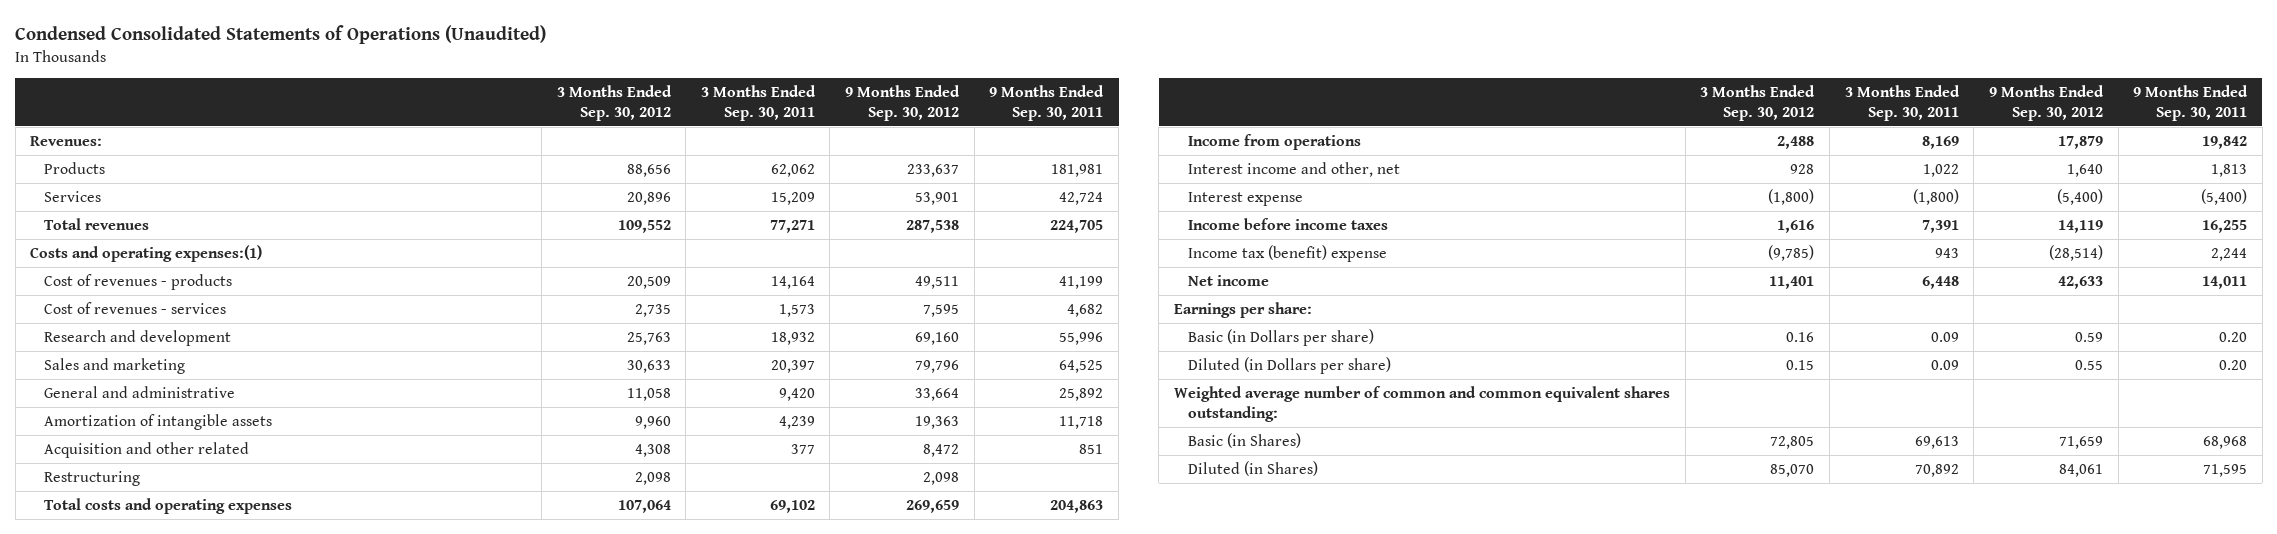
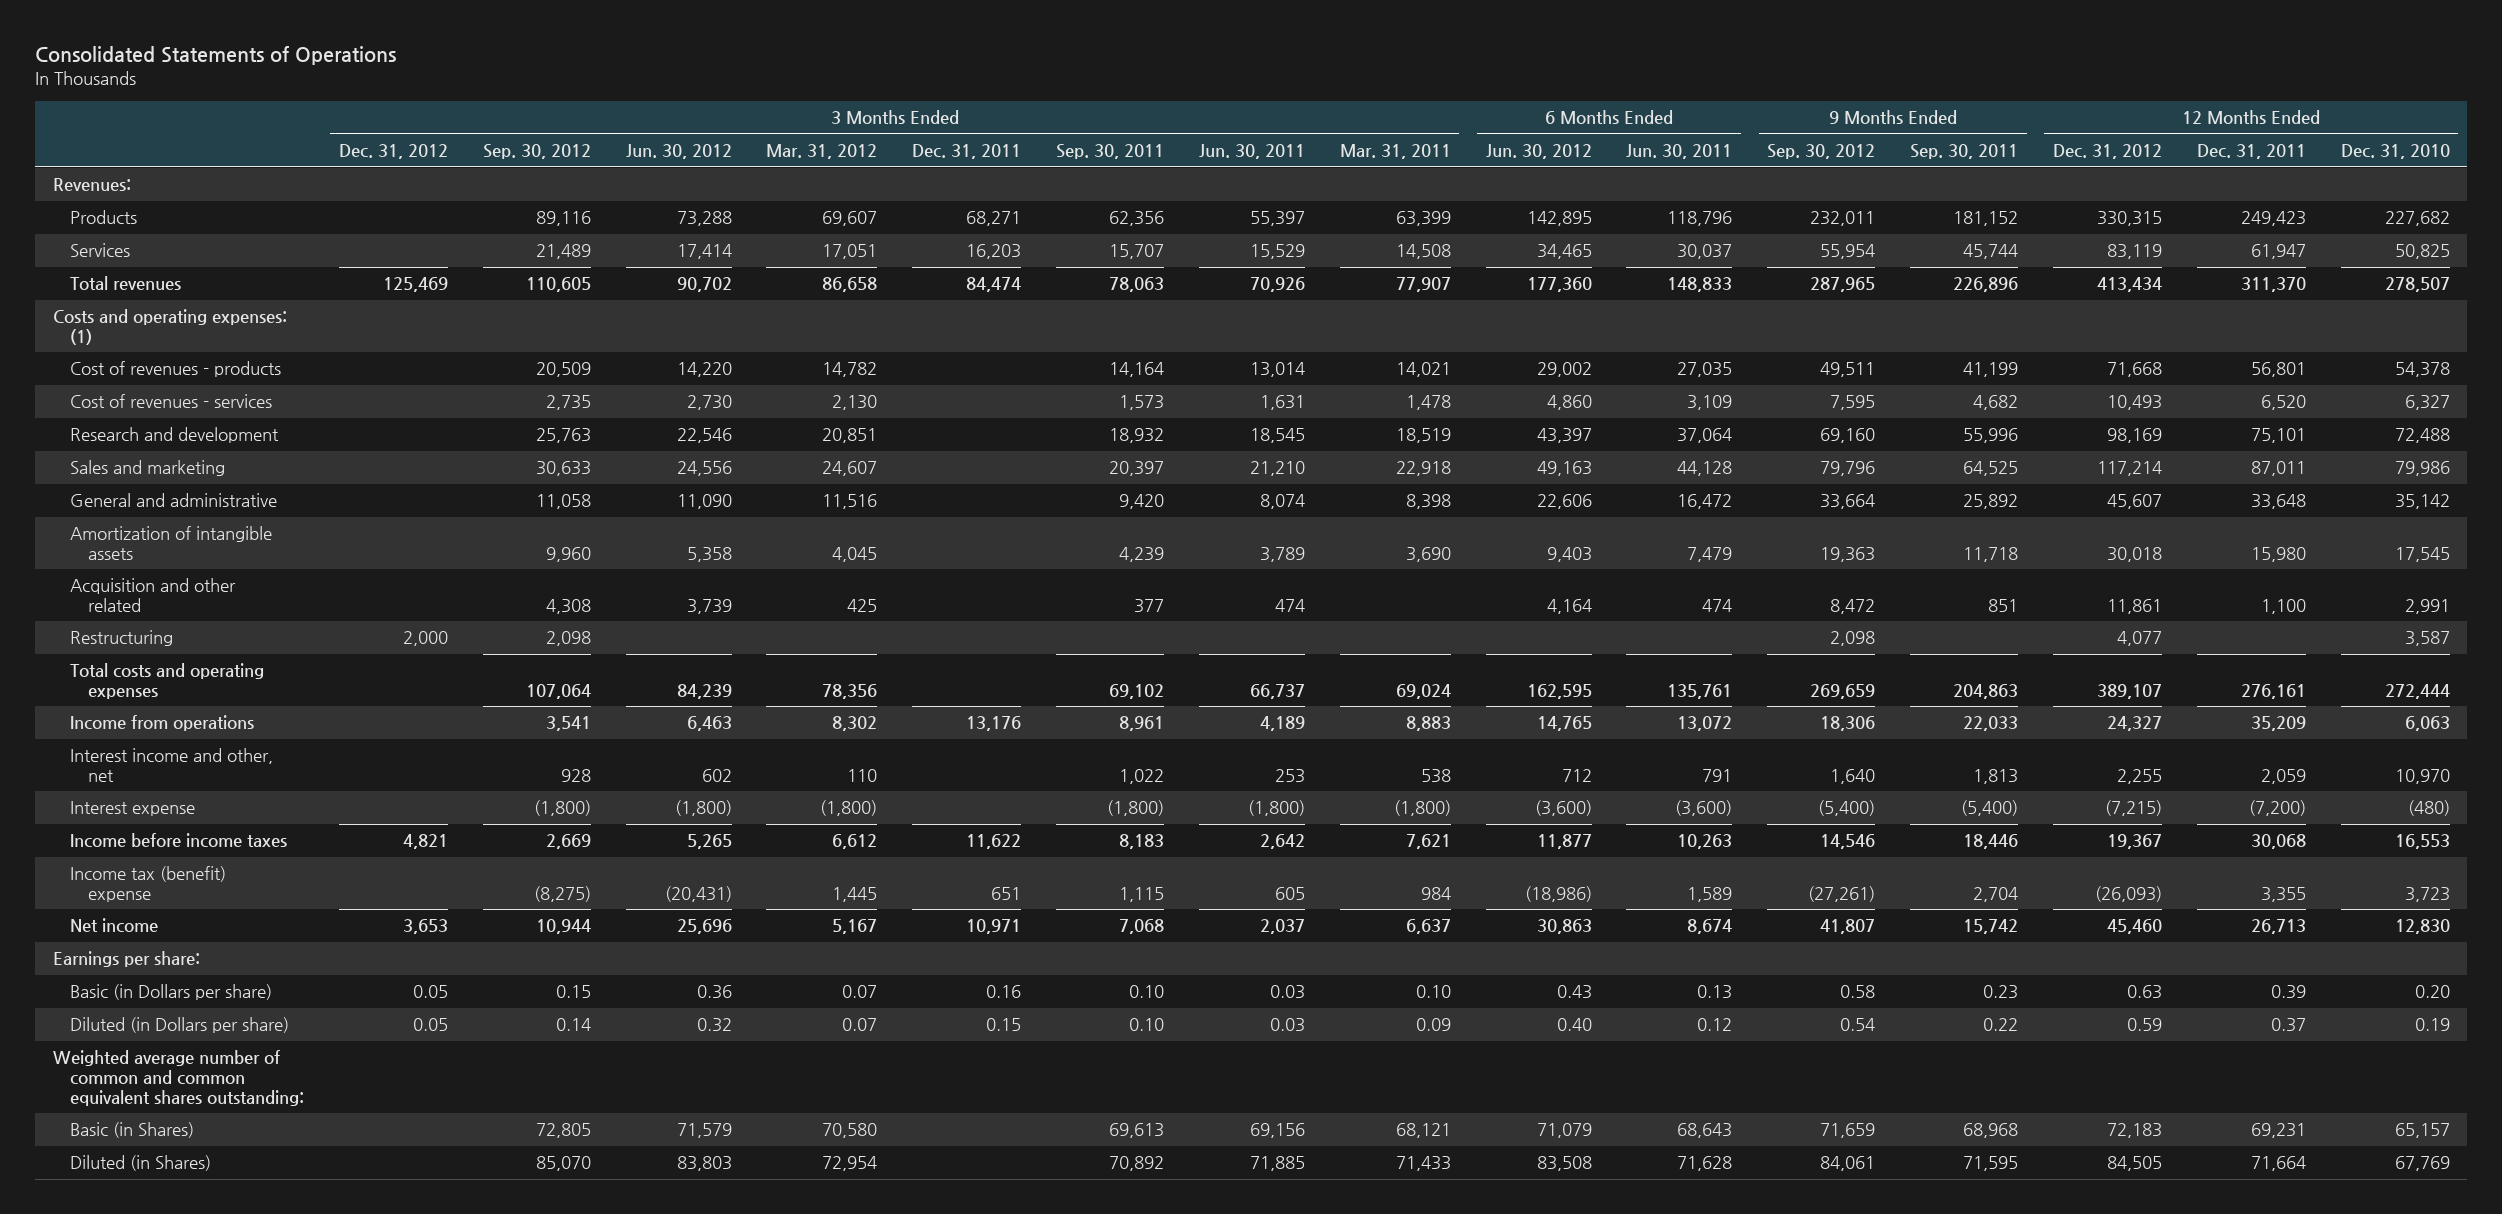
- Condensed Consolidated Statements of Operations (Unaudited)
+ Consolidated Statements of Operations
- | 3 Months Ended Sep. 30, 2012 | 3 Months Ended Sep. 30, 2011 | 9 Months Ended Sep. 30, 2012 | 9 Months Ended Sep. 30, 2011
+ | 3 Months Ended Dec. 31, 2012 | 3 Months Ended Sep. 30, 2012 | 3 Months Ended Jun. 30, 2012 | 3 Months Ended Mar. 31, 2012 | 3 Months Ended Dec. 31, 2011 | 3 Months Ended Sep. 30, 2011 | 3 Months Ended Jun. 30, 2011 | 3 Months Ended Mar. 31, 2011 | 6 Months Ended Jun. 30, 2012 | 6 Months Ended Jun. 30, 2011 | 9 Months Ended Sep. 30, 2012 | 9 Months Ended Sep. 30, 2011 | 12 Months Ended Dec. 31, 2012 | 12 Months Ended Dec. 31, 2011 | 12 Months Ended Dec. 31, 2010
- Products | 88,656 | 62,062 | 233,637 | 181,981
- Services | 20,896 | 15,209 | 53,901 | 42,724
- Total revenues | 109,552 | 77,271 | 287,538 | 224,705
- Costs and operating expenses:(1)
+ Products | | 89,116 | 73,288 | 69,607 | 68,271 | 62,356 | 55,397 | 63,399 | 142,895 | 118,796 | 232,011 | 181,152 | 330,315 | 249,423 | 227,682
+ Services | | 21,489 | 17,414 | 17,051 | 16,203 | 15,707 | 15,529 | 14,508 | 34,465 | 30,037 | 55,954 | 45,744 | 83,119 | 61,947 | 50,825
+ Total revenues | 125,469 | 110,605 | 90,702 | 86,658 | 84,474 | 78,063 | 70,926 | 77,907 | 177,360 | 148,833 | 287,965 | 226,896 | 413,434 | 311,370 | 278,507
+ Costs and operating expenses: (1)
- Income from operations | 2,488 | 8,169 | 17,879 | 19,842
+ Income from operations | | 3,541 | 6,463 | 8,302 | 13,176 | 8,961 | 4,189 | 8,883 | 14,765 | 13,072 | 18,306 | 22,033 | 24,327 | 35,209 | 6,063
- Income before income taxes | 1,616 | 7,391 | 14,119 | 16,255
- Income tax (benefit) expense | (9,785) | 943 | (28,514) | 2,244
- Net income | 11,401 | 6,448 | 42,633 | 14,011
+ Income before income taxes | 4,821 | 2,669 | 5,265 | 6,612 | 11,622 | 8,183 | 2,642 | 7,621 | 11,877 | 10,263 | 14,546 | 18,446 | 19,367 | 30,068 | 16,553
+ Income tax (benefit) expense | | (8,275) | (20,431) | 1,445 | 651 | 1,115 | 605 | 984 | (18,986) | 1,589 | (27,261) | 2,704 | (26,093) | 3,355 | 3,723
+ Net income | 3,653 | 10,944 | 25,696 | 5,167 | 10,971 | 7,068 | 2,037 | 6,637 | 30,863 | 8,674 | 41,807 | 15,742 | 45,460 | 26,713 | 12,830
- Basic (in Dollars per share) | 0.16 | 0.09 | 0.59 | 0.20
- Diluted (in Dollars per share) | 0.15 | 0.09 | 0.55 | 0.20
+ Basic (in Dollars per share) | 0.05 | 0.15 | 0.36 | 0.07 | 0.16 | 0.10 | 0.03 | 0.10 | 0.43 | 0.13 | 0.58 | 0.23 | 0.63 | 0.39 | 0.20
+ Diluted (in Dollars per share) | 0.05 | 0.14 | 0.32 | 0.07 | 0.15 | 0.10 | 0.03 | 0.09 | 0.40 | 0.12 | 0.54 | 0.22 | 0.59 | 0.37 | 0.19

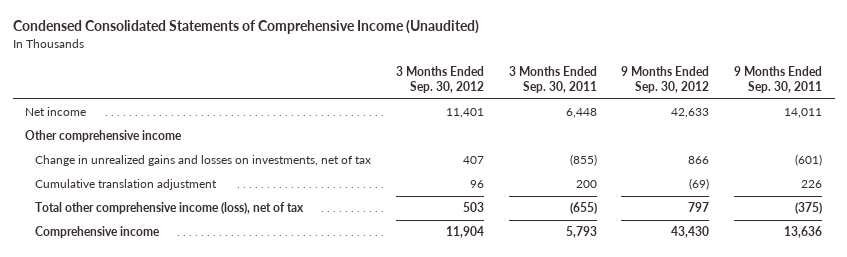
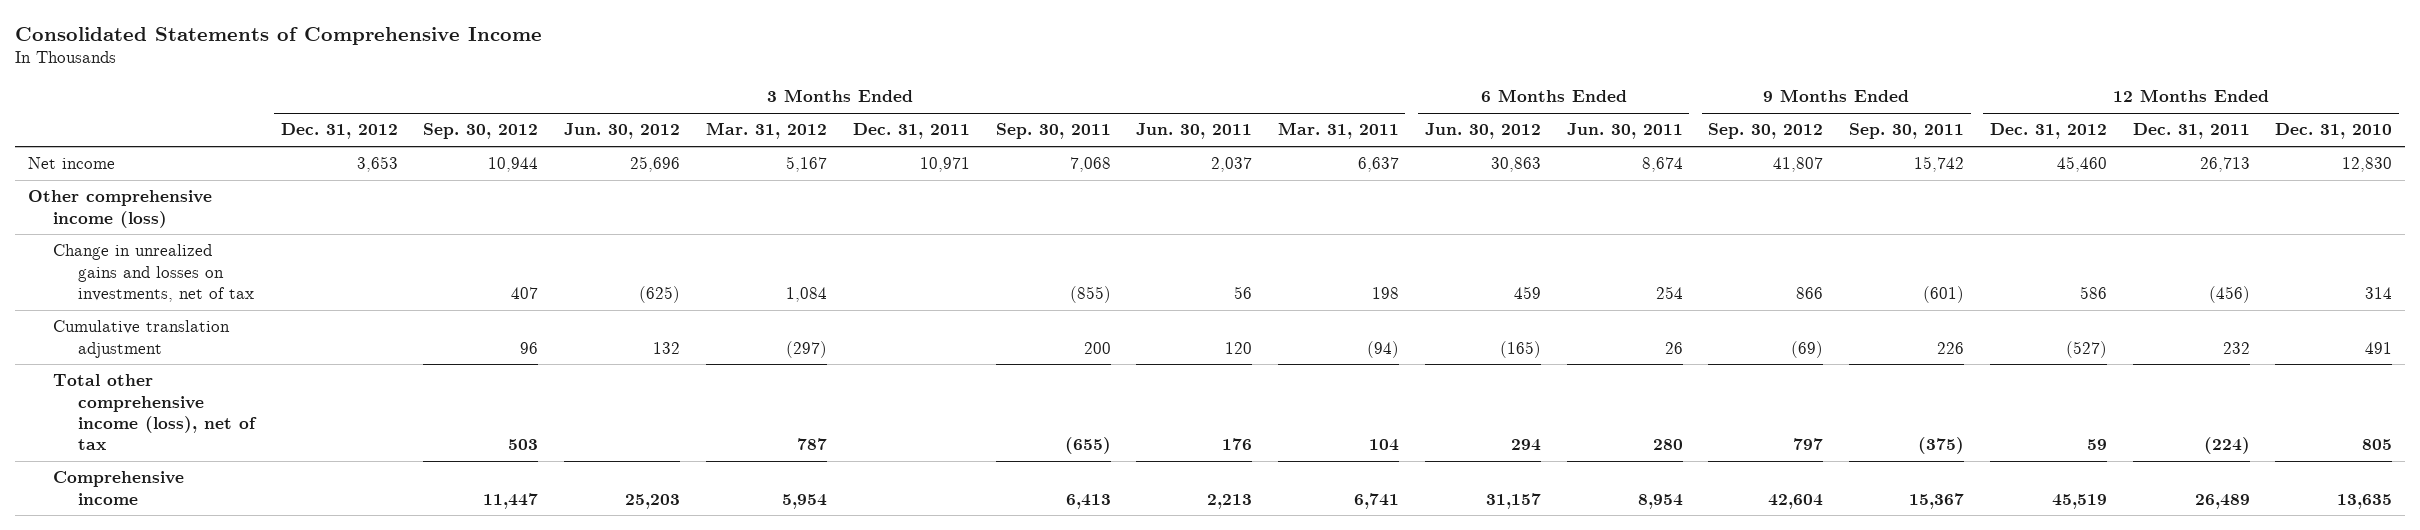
- Condensed Consolidated Statements of Comprehensive Income (Unaudited)
+ Consolidated Statements of Comprehensive Income
- | 3 Months Ended Sep. 30, 2012 | 3 Months Ended Sep. 30, 2011 | 9 Months Ended Sep. 30, 2012 | 9 Months Ended Sep. 30, 2011
+ | 3 Months Ended Dec. 31, 2012 | 3 Months Ended Sep. 30, 2012 | 3 Months Ended Jun. 30, 2012 | 3 Months Ended Mar. 31, 2012 | 3 Months Ended Dec. 31, 2011 | 3 Months Ended Sep. 30, 2011 | 3 Months Ended Jun. 30, 2011 | 3 Months Ended Mar. 31, 2011 | 6 Months Ended Jun. 30, 2012 | 6 Months Ended Jun. 30, 2011 | 9 Months Ended Sep. 30, 2012 | 9 Months Ended Sep. 30, 2011 | 12 Months Ended Dec. 31, 2012 | 12 Months Ended Dec. 31, 2011 | 12 Months Ended Dec. 31, 2010
- Net income | 11,401 | 6,448 | 42,633 | 14,011
- Other comprehensive income
+ Net income | 3,653 | 10,944 | 25,696 | 5,167 | 10,971 | 7,068 | 2,037 | 6,637 | 30,863 | 8,674 | 41,807 | 15,742 | 45,460 | 26,713 | 12,830
+ Other comprehensive income (loss)
- Comprehensive income | 11,904 | 5,793 | 43,430 | 13,636
+ Comprehensive income | | 11,447 | 25,203 | 5,954 | | 6,413 | 2,213 | 6,741 | 31,157 | 8,954 | 42,604 | 15,367 | 45,519 | 26,489 | 13,635

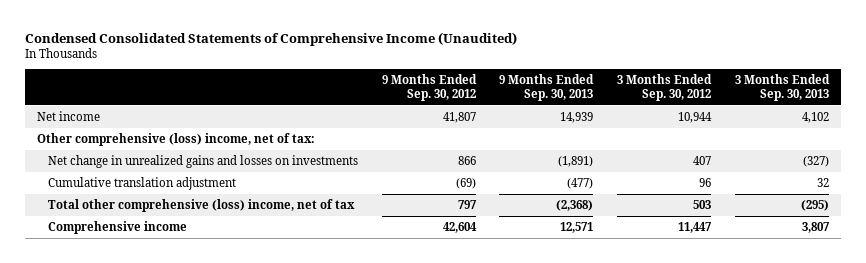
- Consolidated Statements of Comprehensive Income
+ Condensed Consolidated Statements of Comprehensive Income (Unaudited)
- | 3 Months Ended Dec. 31, 2012 | 3 Months Ended Sep. 30, 2012 | 3 Months Ended Jun. 30, 2012 | 3 Months Ended Mar. 31, 2012 | 3 Months Ended Dec. 31, 2011 | 3 Months Ended Sep. 30, 2011 | 3 Months Ended Jun. 30, 2011 | 3 Months Ended Mar. 31, 2011 | 6 Months Ended Jun. 30, 2012 | 6 Months Ended Jun. 30, 2011 | 9 Months Ended Sep. 30, 2012 | 9 Months Ended Sep. 30, 2011 | 12 Months Ended Dec. 31, 2012 | 12 Months Ended Dec. 31, 2011 | 12 Months Ended Dec. 31, 2010
+ | 9 Months Ended Sep. 30, 2012 | 9 Months Ended Sep. 30, 2013 | 3 Months Ended Sep. 30, 2012 | 3 Months Ended Sep. 30, 2013
- Other comprehensive income (loss)
- Change in unrealized gains and losses on investments, net of tax | | 407 | (625) | 1,084 | | (855) | 56 | 198 | 459 | 254 | 866 | (601) | 586 | (456) | 314
+ Other comprehensive (loss) income, net of tax:
+ Net change in unrealized gains and losses on investments | 866 | (1,891) | 407 | (327)
- Total other comprehensive income (loss), net of tax | | 503 | | 787 | | (655) | 176 | 104 | 294 | 280 | 797 | (375) | 59 | (224) | 805
+ Total other comprehensive (loss) income, net of tax | 797 | (2,368) | 503 | (295)

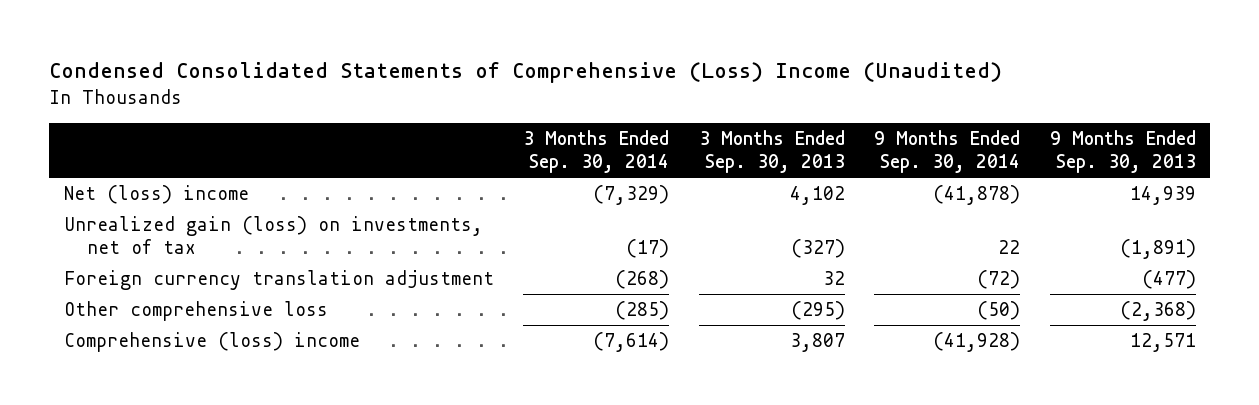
- Condensed Consolidated Statements of Comprehensive Income (Unaudited)
+ Condensed Consolidated Statements of Comprehensive (Loss) Income (Unaudited)
- | 9 Months Ended Sep. 30, 2012 | 9 Months Ended Sep. 30, 2013 | 3 Months Ended Sep. 30, 2012 | 3 Months Ended Sep. 30, 2013
+ | 3 Months Ended Sep. 30, 2014 | 3 Months Ended Sep. 30, 2013 | 9 Months Ended Sep. 30, 2014 | 9 Months Ended Sep. 30, 2013
- Net income | 41,807 | 14,939 | 10,944 | 4,102
- Other comprehensive (loss) income, net of tax:
- Net change in unrealized gains and losses on investments | 866 | (1,891) | 407 | (327)
- Cumulative translation adjustment | (69) | (477) | 96 | 32
- Total other comprehensive (loss) income, net of tax | 797 | (2,368) | 503 | (295)
- Comprehensive income | 42,604 | 12,571 | 11,447 | 3,807
+ Net (loss) income | (7,329) | 4,102 | (41,878) | 14,939
+ Unrealized gain (loss) on investments, net of tax | (17) | (327) | 22 | (1,891)
+ Foreign currency translation adjustment | (268) | 32 | (72) | (477)
+ Other comprehensive loss | (285) | (295) | (50) | (2,368)
+ Comprehensive (loss) income | (7,614) | 3,807 | (41,928) | 12,571

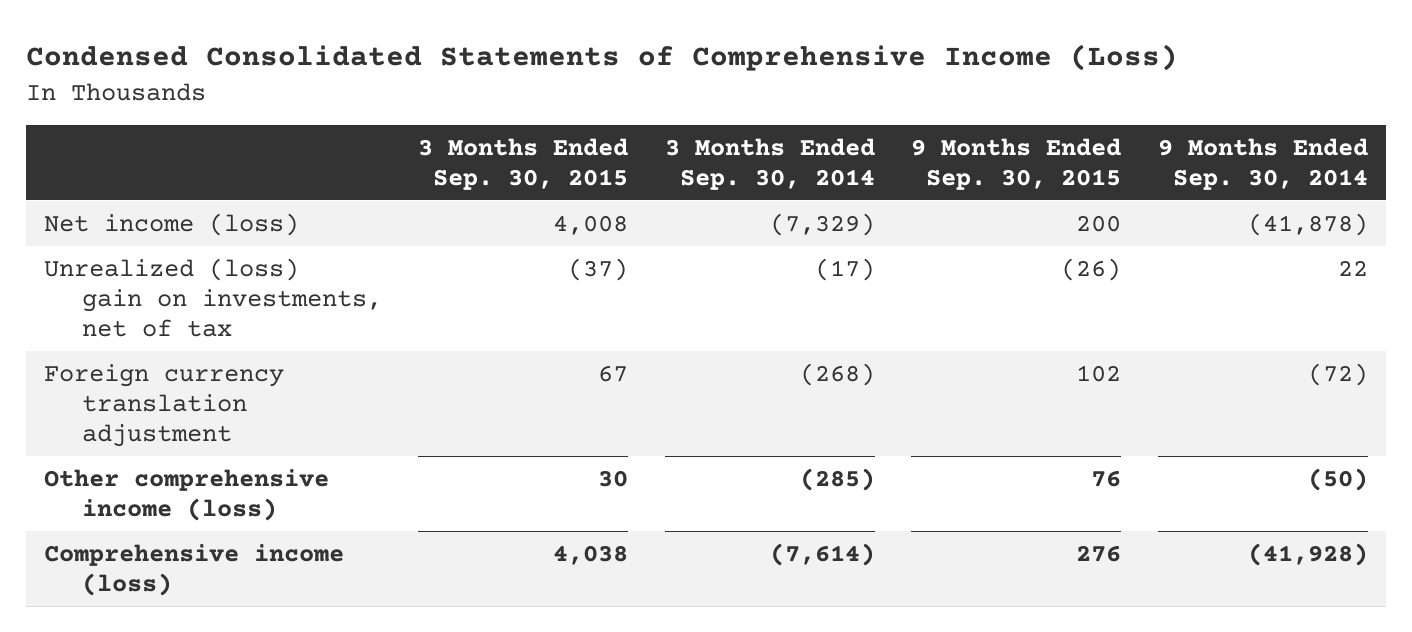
- Condensed Consolidated Statements of Comprehensive (Loss) Income (Unaudited)
+ Condensed Consolidated Statements of Comprehensive Income (Loss)
- | 3 Months Ended Sep. 30, 2014 | 3 Months Ended Sep. 30, 2013 | 9 Months Ended Sep. 30, 2014 | 9 Months Ended Sep. 30, 2013
+ | 3 Months Ended Sep. 30, 2015 | 3 Months Ended Sep. 30, 2014 | 9 Months Ended Sep. 30, 2015 | 9 Months Ended Sep. 30, 2014
- Net (loss) income | (7,329) | 4,102 | (41,878) | 14,939
- Unrealized gain (loss) on investments, net of tax | (17) | (327) | 22 | (1,891)
+ Net income (loss) | 4,008 | (7,329) | 200 | (41,878)
+ Unrealized (loss) gain on investments, net of tax | (37) | (17) | (26) | 22
- Other comprehensive loss | (285) | (295) | (50) | (2,368)
- Comprehensive (loss) income | (7,614) | 3,807 | (41,928) | 12,571
+ Other comprehensive income (loss) | 30 | (285) | 76 | (50)
+ Comprehensive income (loss) | 4,038 | (7,614) | 276 | (41,928)

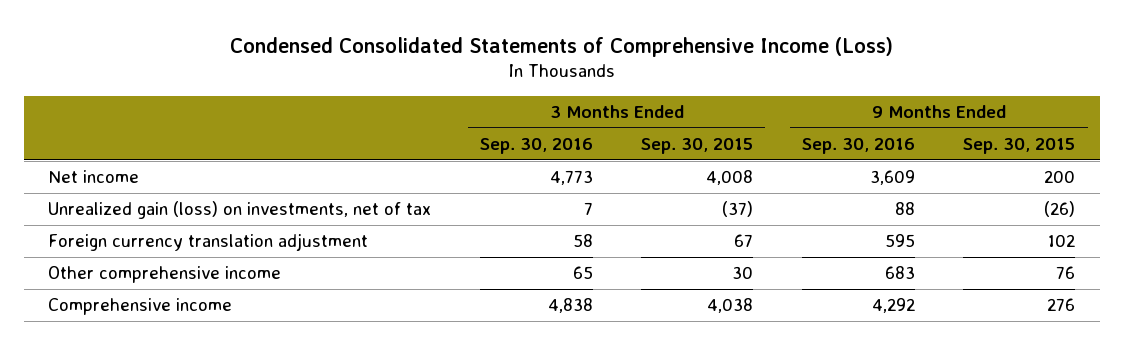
- | 3 Months Ended Sep. 30, 2015 | 3 Months Ended Sep. 30, 2014 | 9 Months Ended Sep. 30, 2015 | 9 Months Ended Sep. 30, 2014
+ | 3 Months Ended Sep. 30, 2016 | 3 Months Ended Sep. 30, 2015 | 9 Months Ended Sep. 30, 2016 | 9 Months Ended Sep. 30, 2015
- Net income (loss) | 4,008 | (7,329) | 200 | (41,878)
- Unrealized (loss) gain on investments, net of tax | (37) | (17) | (26) | 22
+ Net income | 4,773 | 4,008 | 3,609 | 200
+ Unrealized gain (loss) on investments, net of tax | 7 | (37) | 88 | (26)
- Other comprehensive income (loss) | 30 | (285) | 76 | (50)
- Comprehensive income (loss) | 4,038 | (7,614) | 276 | (41,928)
+ Other comprehensive income | 65 | 30 | 683 | 76
+ Comprehensive income | 4,838 | 4,038 | 4,292 | 276

